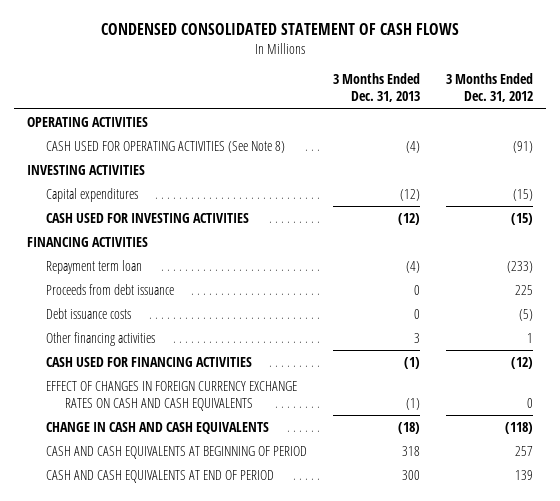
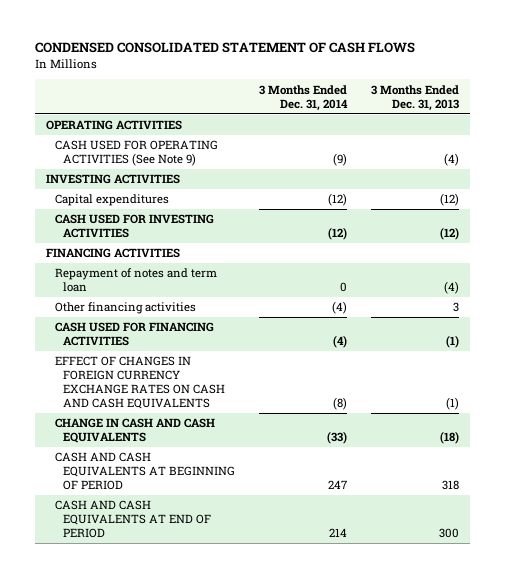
- | 3 Months Ended Dec. 31, 2013 | 3 Months Ended Dec. 31, 2012
+ | 3 Months Ended Dec. 31, 2014 | 3 Months Ended Dec. 31, 2013
- CASH USED FOR OPERATING ACTIVITIES (See Note 8) | (4) | (91)
+ CASH USED FOR OPERATING ACTIVITIES (See Note 9) | (9) | (4)
- Repayment term loan | (4) | (233)
- Proceeds from debt issuance | 0 | 225
- Debt issuance costs | 0 | (5)
+ Repayment of notes and term loan | 0 | (4)

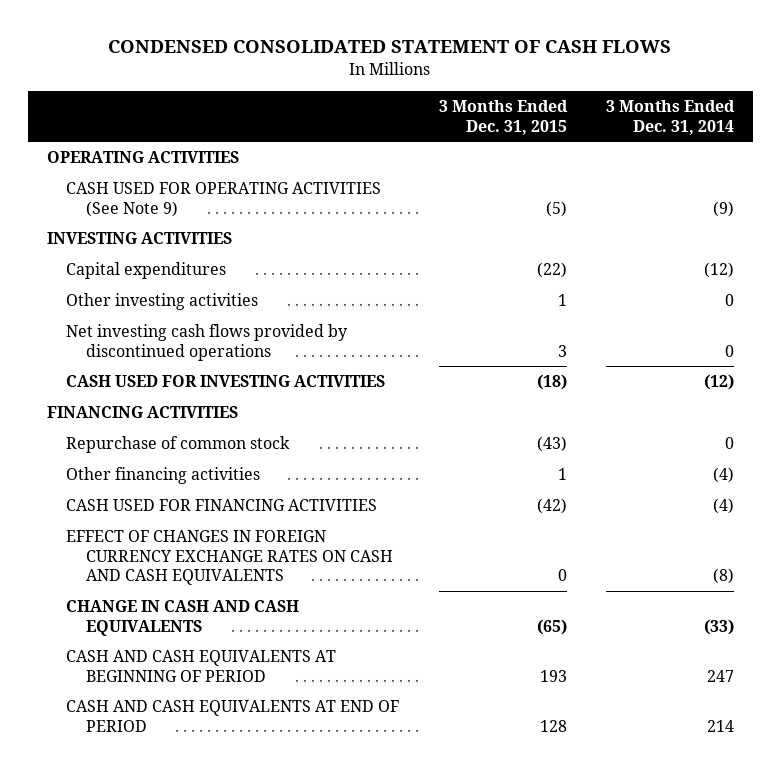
- | 3 Months Ended Dec. 31, 2014 | 3 Months Ended Dec. 31, 2013
+ | 3 Months Ended Dec. 31, 2015 | 3 Months Ended Dec. 31, 2014
+ Other investing activities | 1 | 0
+ Net investing cash flows provided by discontinued operations | 3 | 0
- Repayment of notes and term loan | 0 | (4)
+ Repurchase of common stock | (43) | 0

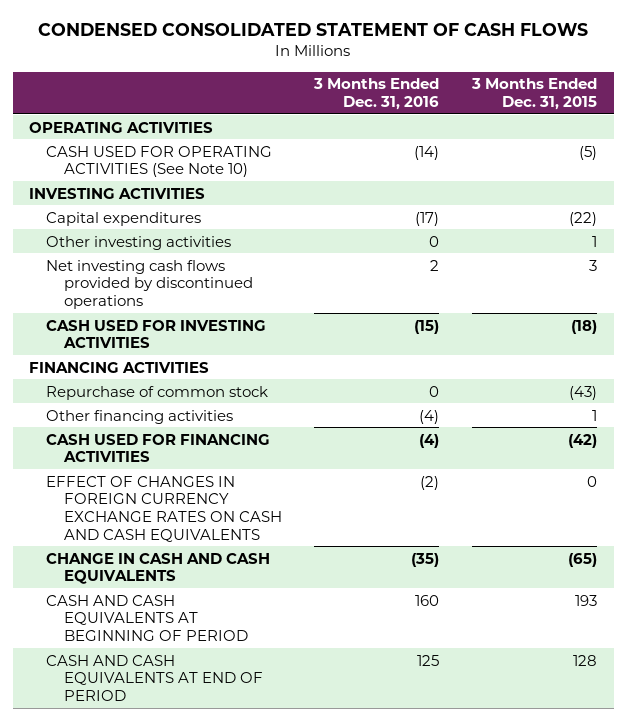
- | 3 Months Ended Dec. 31, 2015 | 3 Months Ended Dec. 31, 2014
+ | 3 Months Ended Dec. 31, 2016 | 3 Months Ended Dec. 31, 2015
- CASH USED FOR OPERATING ACTIVITIES (See Note 9) | (5) | (9)
+ CASH USED FOR OPERATING ACTIVITIES (See Note 10) | (14) | (5)

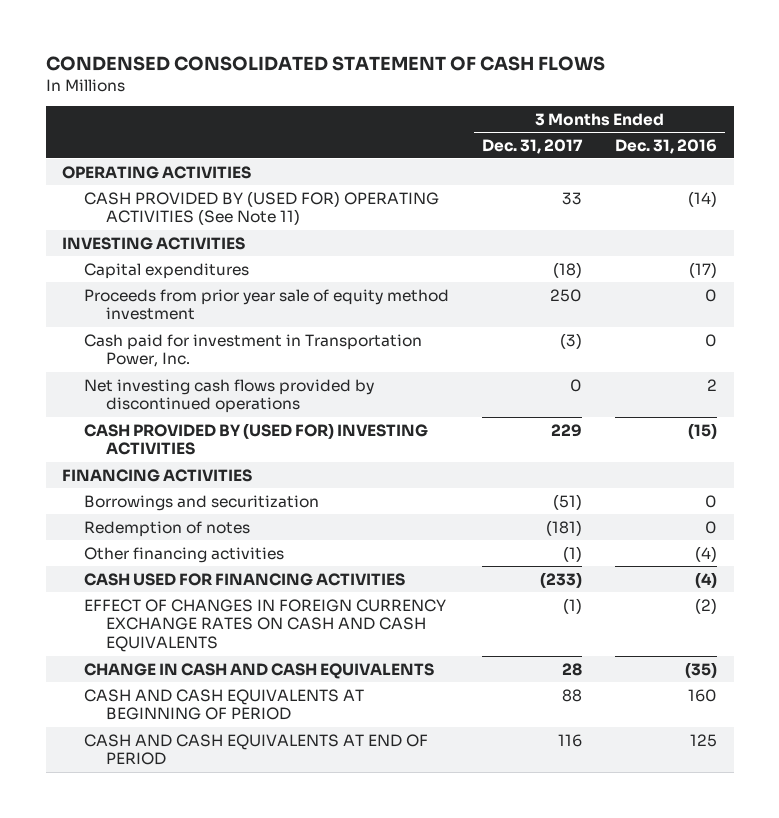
- | 3 Months Ended Dec. 31, 2016 | 3 Months Ended Dec. 31, 2015
+ | 3 Months Ended Dec. 31, 2017 | 3 Months Ended Dec. 31, 2016
- CASH USED FOR OPERATING ACTIVITIES (See Note 10) | (14) | (5)
+ CASH PROVIDED BY (USED FOR) OPERATING ACTIVITIES (See Note 11) | 33 | (14)
- Other investing activities | 0 | 1
+ Proceeds from prior year sale of equity method investment | 250 | 0
+ Cash paid for investment in Transportation Power, Inc. | (3) | 0
- CASH USED FOR INVESTING ACTIVITIES | (15) | (18)
+ CASH PROVIDED BY (USED FOR) INVESTING ACTIVITIES | 229 | (15)
- Repurchase of common stock | 0 | (43)
+ Borrowings and securitization | (51) | 0
+ Redemption of notes | (181) | 0

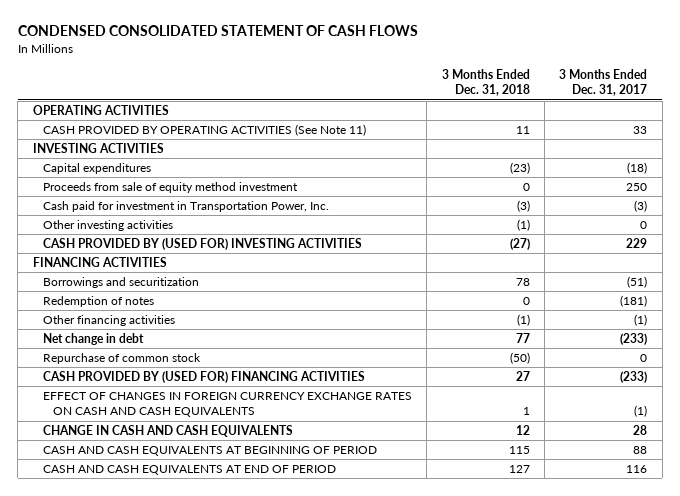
- | 3 Months Ended Dec. 31, 2017 | 3 Months Ended Dec. 31, 2016
+ | 3 Months Ended Dec. 31, 2018 | 3 Months Ended Dec. 31, 2017
- CASH PROVIDED BY (USED FOR) OPERATING ACTIVITIES (See Note 11) | 33 | (14)
+ CASH PROVIDED BY OPERATING ACTIVITIES (See Note 11) | 11 | 33
- Proceeds from prior year sale of equity method investment | 250 | 0
+ Proceeds from sale of equity method investment | 0 | 250
- Net investing cash flows provided by discontinued operations | 0 | 2
+ Other investing activities | (1) | 0
- CASH USED FOR FINANCING ACTIVITIES | (233) | (4)
+ Net change in debt | 77 | (233)
+ Repurchase of common stock | (50) | 0
+ CASH PROVIDED BY (USED FOR) FINANCING ACTIVITIES | 27 | (233)

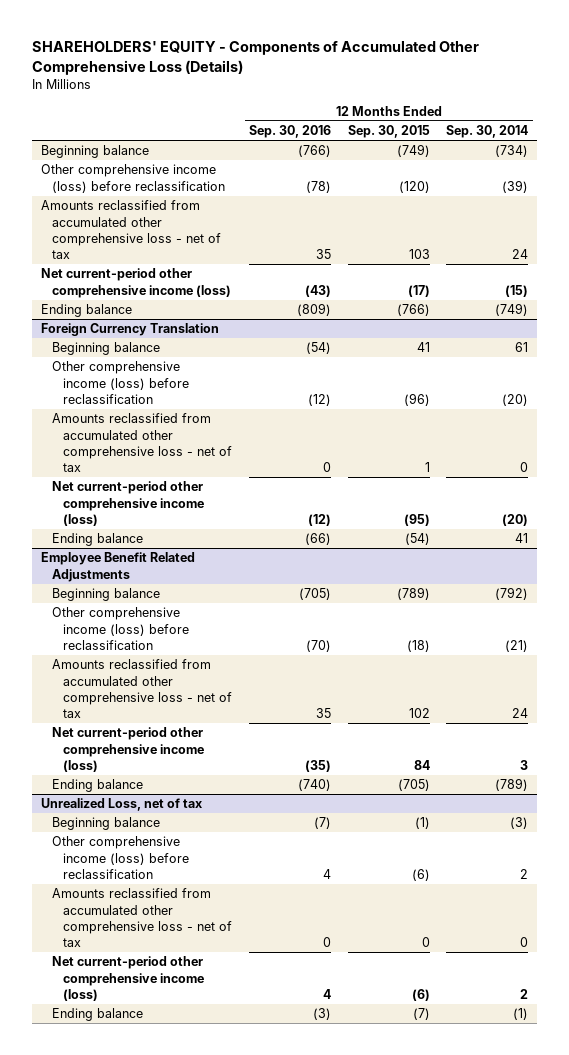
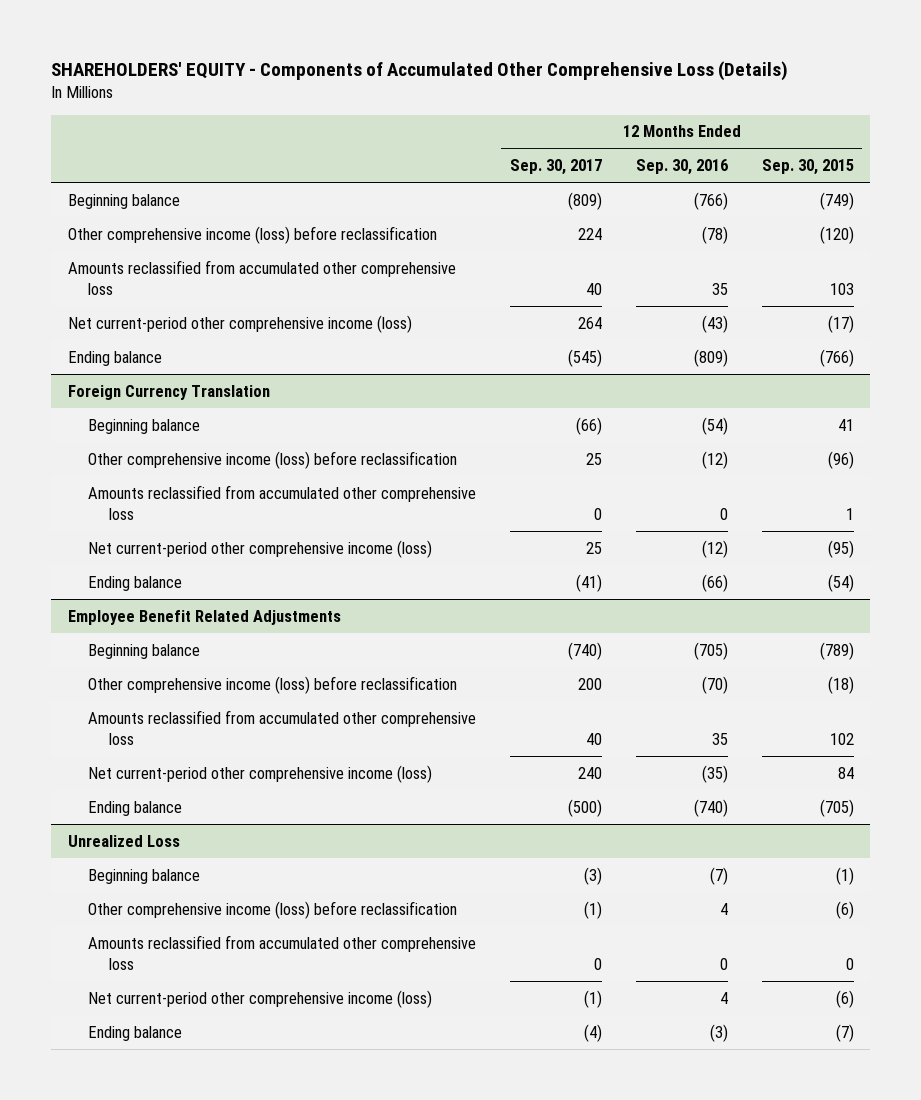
- | 12 Months Ended Sep. 30, 2016 | 12 Months Ended Sep. 30, 2015 | 12 Months Ended Sep. 30, 2014
+ | 12 Months Ended Sep. 30, 2017 | 12 Months Ended Sep. 30, 2016 | 12 Months Ended Sep. 30, 2015
- Amounts reclassified from accumulated other comprehensive loss - net of tax | 35 | 103 | 24
+ Amounts reclassified from accumulated other comprehensive loss | 40 | 35 | 103
@ Foreign Currency Translation
- Amounts reclassified from accumulated other comprehensive loss - net of tax | 0 | 1 | 0
+ Amounts reclassified from accumulated other comprehensive loss | 0 | 0 | 1
@ Employee Benefit Related Adjustments
- Amounts reclassified from accumulated other comprehensive loss - net of tax | 35 | 102 | 24
+ Amounts reclassified from accumulated other comprehensive loss | 40 | 35 | 102
- Unrealized Loss, net of tax
+ Unrealized Loss
- Amounts reclassified from accumulated other comprehensive loss - net of tax | 0 | 0 | 0
+ Amounts reclassified from accumulated other comprehensive loss | 0 | 0 | 0

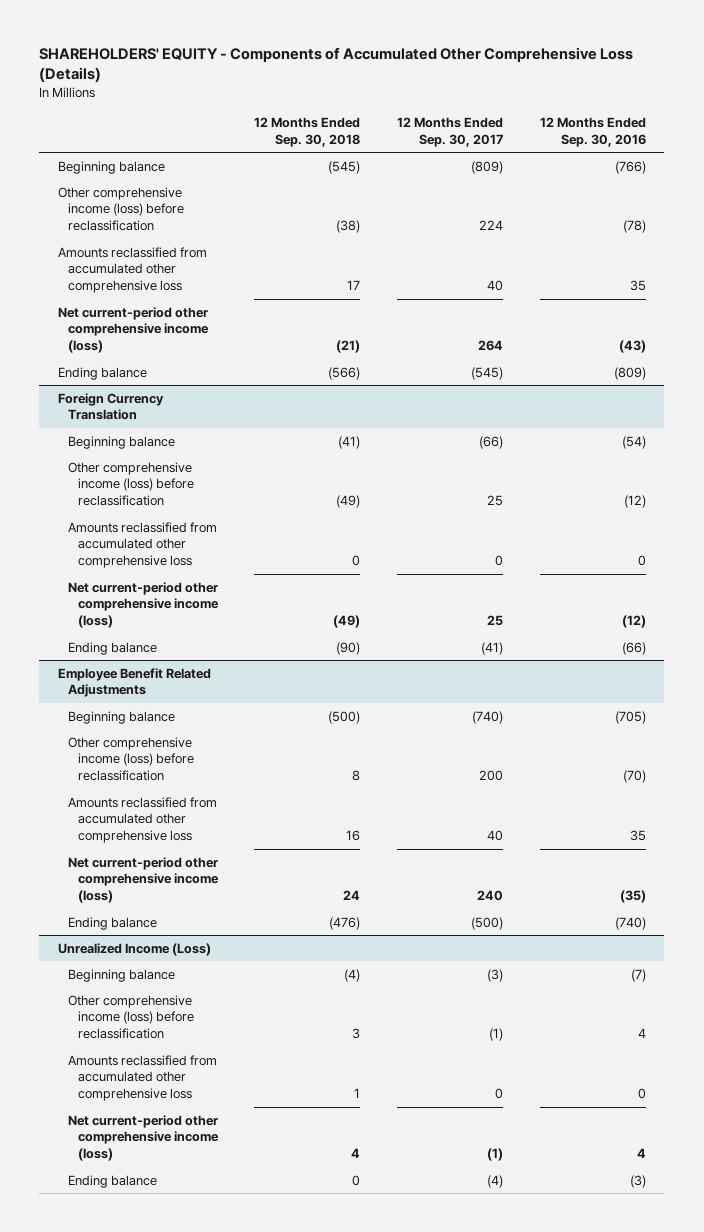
- | 12 Months Ended Sep. 30, 2017 | 12 Months Ended Sep. 30, 2016 | 12 Months Ended Sep. 30, 2015
+ | 12 Months Ended Sep. 30, 2018 | 12 Months Ended Sep. 30, 2017 | 12 Months Ended Sep. 30, 2016
- Unrealized Loss
+ Unrealized Income (Loss)

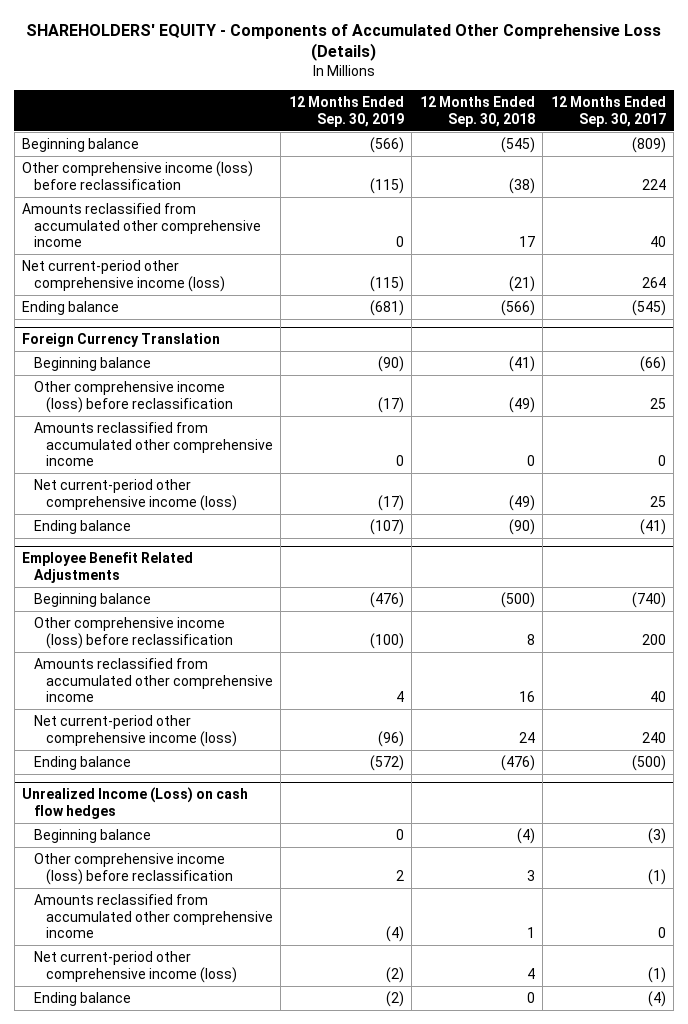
- | 12 Months Ended Sep. 30, 2018 | 12 Months Ended Sep. 30, 2017 | 12 Months Ended Sep. 30, 2016
+ | 12 Months Ended Sep. 30, 2019 | 12 Months Ended Sep. 30, 2018 | 12 Months Ended Sep. 30, 2017
- Amounts reclassified from accumulated other comprehensive loss | 17 | 40 | 35
+ Amounts reclassified from accumulated other comprehensive income | 0 | 17 | 40
@ Foreign Currency Translation
- Amounts reclassified from accumulated other comprehensive loss | 0 | 0 | 0
+ Amounts reclassified from accumulated other comprehensive income | 0 | 0 | 0
@ Employee Benefit Related Adjustments
- Amounts reclassified from accumulated other comprehensive loss | 16 | 40 | 35
+ Amounts reclassified from accumulated other comprehensive income | 4 | 16 | 40
- Unrealized Income (Loss)
+ Unrealized Income (Loss) on cash flow hedges
- Amounts reclassified from accumulated other comprehensive loss | 1 | 0 | 0
+ Amounts reclassified from accumulated other comprehensive income | (4) | 1 | 0

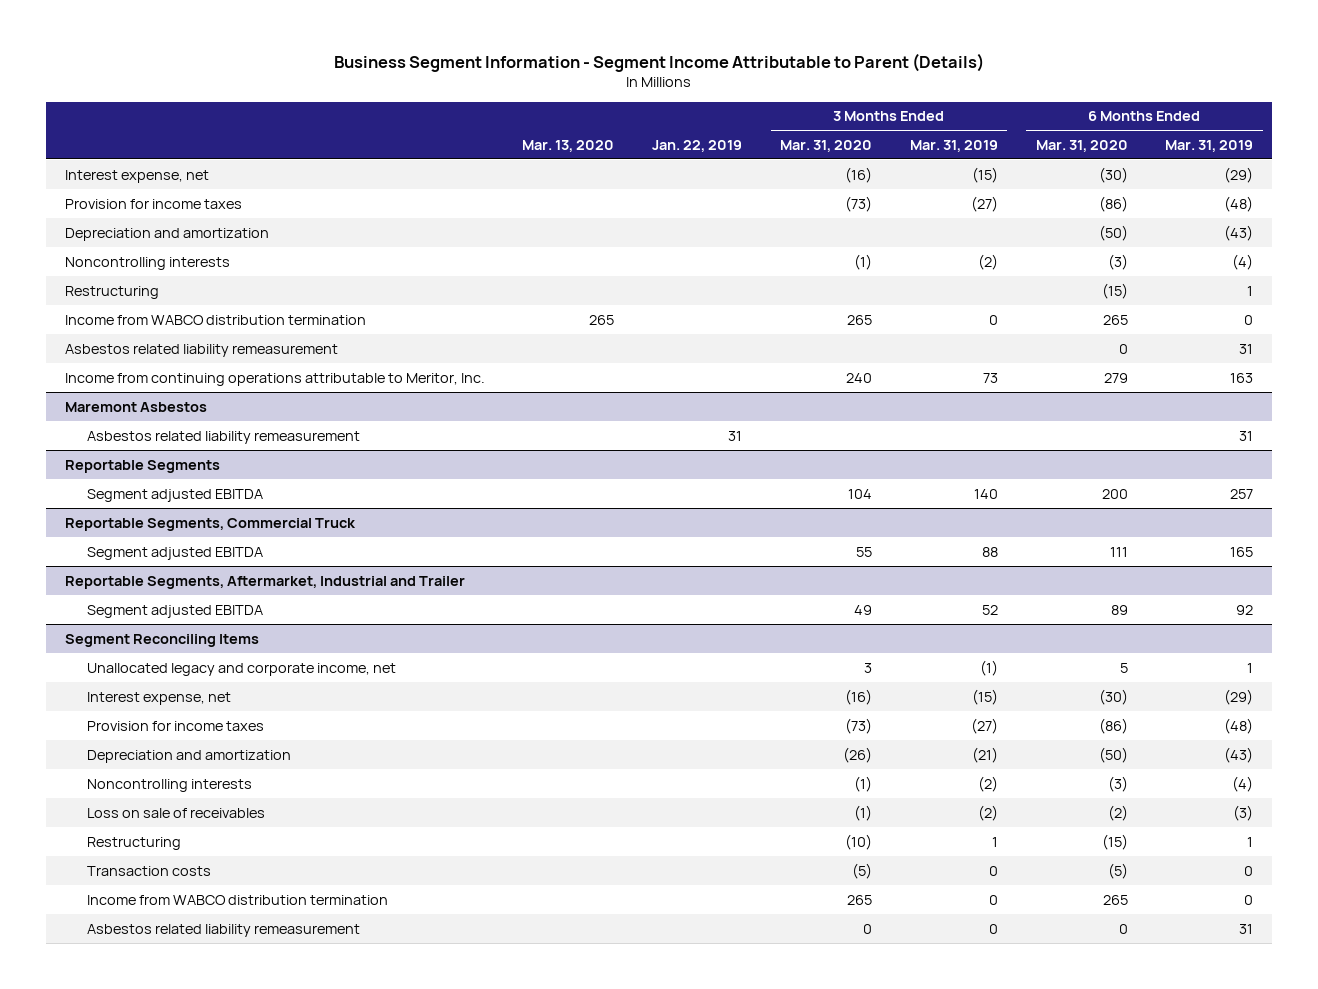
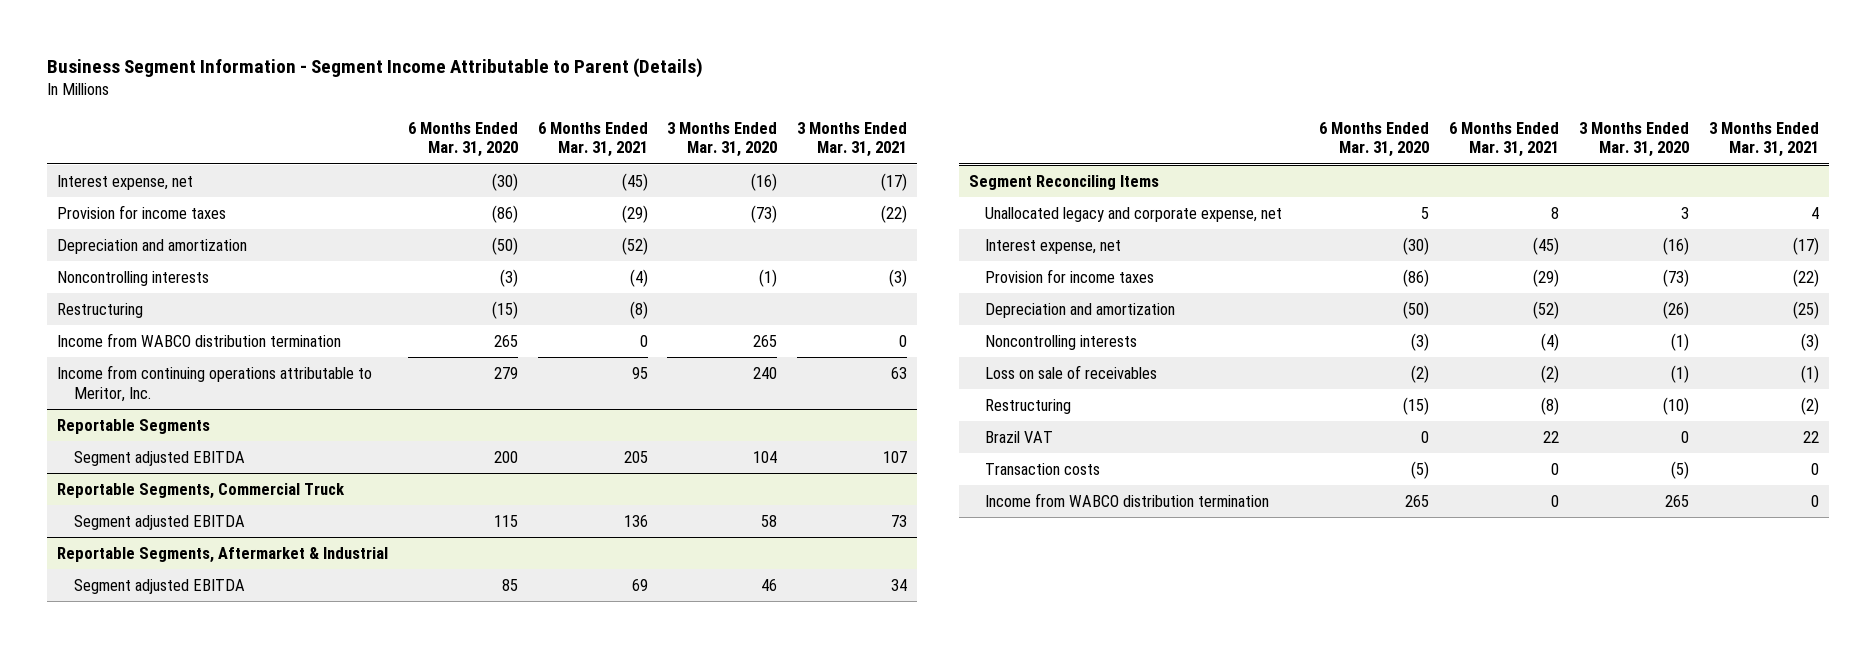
- | Mar. 13, 2020 | Jan. 22, 2019 | 3 Months Ended Mar. 31, 2020 | 3 Months Ended Mar. 31, 2019 | 6 Months Ended Mar. 31, 2020 | 6 Months Ended Mar. 31, 2019
+ | 6 Months Ended Mar. 31, 2020 | 6 Months Ended Mar. 31, 2021 | 3 Months Ended Mar. 31, 2020 | 3 Months Ended Mar. 31, 2021
- Asbestos related liability remeasurement | | | | | 0 | 31
- Maremont Asbestos
- Asbestos related liability remeasurement | | 31 | | | | 31
@ Reportable Segments, Commercial Truck
- Segment adjusted EBITDA | | | 55 | 88 | 111 | 165
- Reportable Segments, Aftermarket, Industrial and Trailer
- Segment adjusted EBITDA | | | 49 | 52 | 89 | 92
@ Reportable Segments, Commercial Truck
+ Segment adjusted EBITDA | 115 | 136 | 58 | 73
+ Reportable Segments, Aftermarket & Industrial
+ Segment adjusted EBITDA | 85 | 69 | 46 | 34
@ Segment Reconciling Items
- Unallocated legacy and corporate income, net | | | 3 | (1) | 5 | 1
+ Unallocated legacy and corporate expense, net | 5 | 8 | 3 | 4
+ Brazil VAT | 0 | 22 | 0 | 22
- Asbestos related liability remeasurement | | | 0 | 0 | 0 | 31

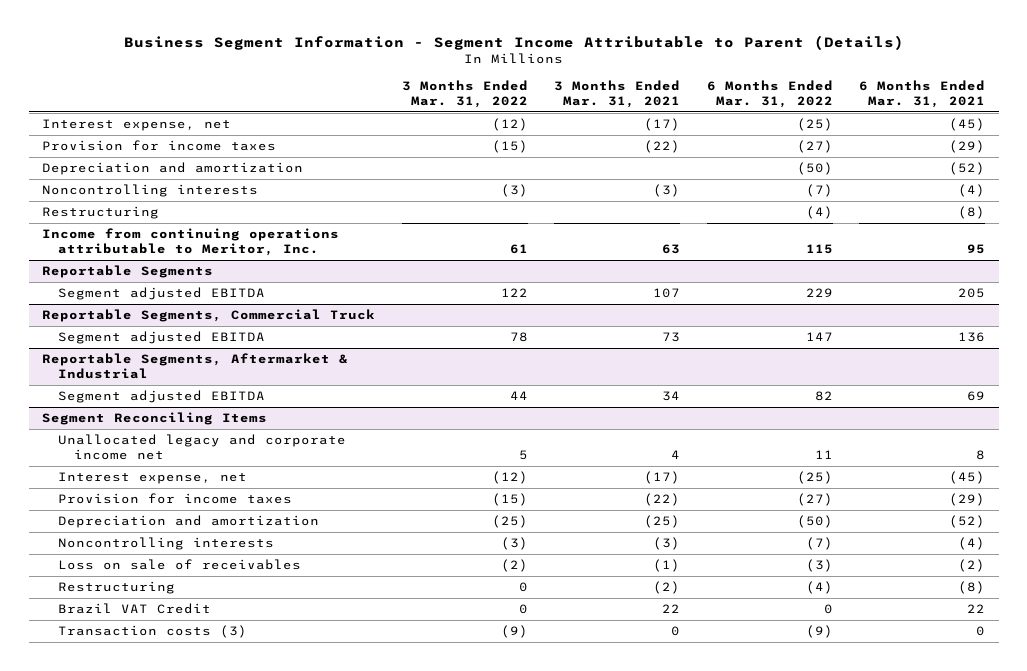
- | 6 Months Ended Mar. 31, 2020 | 6 Months Ended Mar. 31, 2021 | 3 Months Ended Mar. 31, 2020 | 3 Months Ended Mar. 31, 2021
+ | 3 Months Ended Mar. 31, 2022 | 3 Months Ended Mar. 31, 2021 | 6 Months Ended Mar. 31, 2022 | 6 Months Ended Mar. 31, 2021
- Income from WABCO distribution termination | 265 | 0 | 265 | 0
@ Segment Reconciling Items
- Unallocated legacy and corporate expense, net | 5 | 8 | 3 | 4
+ Unallocated legacy and corporate income net | 5 | 4 | 11 | 8
- Brazil VAT | 0 | 22 | 0 | 22
- Transaction costs | (5) | 0 | (5) | 0
- Income from WABCO distribution termination | 265 | 0 | 265 | 0
+ Brazil VAT Credit | 0 | 22 | 0 | 22
+ Transaction costs (3) | (9) | 0 | (9) | 0

